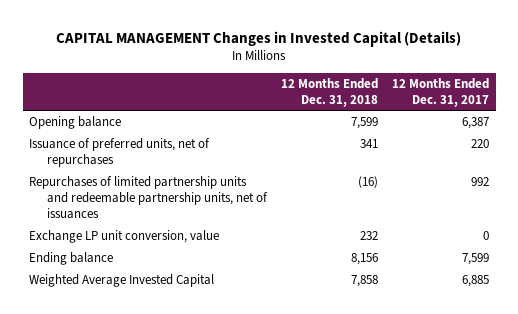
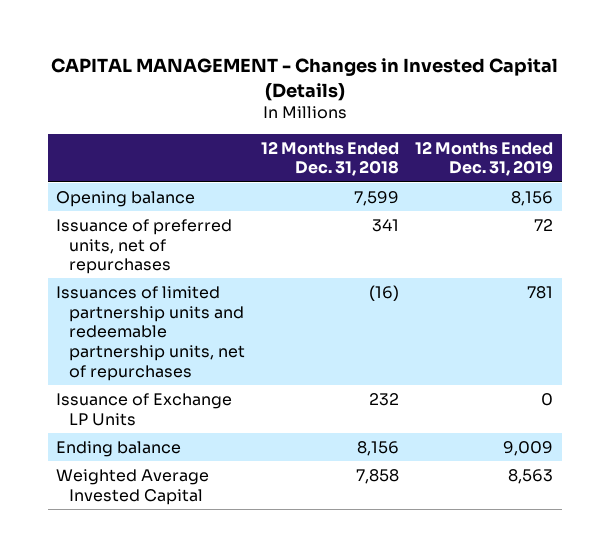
- CAPITAL MANAGEMENT Changes in Invested Capital (Details)
+ CAPITAL MANAGEMENT - Changes in Invested Capital (Details)
- | 12 Months Ended Dec. 31, 2018 | 12 Months Ended Dec. 31, 2017
+ | 12 Months Ended Dec. 31, 2018 | 12 Months Ended Dec. 31, 2019
- Repurchases of limited partnership units and redeemable partnership units, net of issuances | (16) | 992
- Exchange LP unit conversion, value | 232 | 0
+ Issuances of limited partnership units and redeemable partnership units, net of repurchases | (16) | 781
+ Issuance of Exchange LP Units | 232 | 0

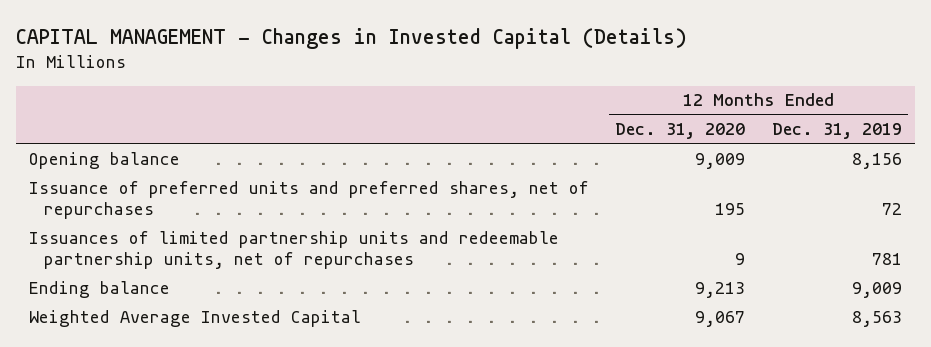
- | 12 Months Ended Dec. 31, 2018 | 12 Months Ended Dec. 31, 2019
+ | 12 Months Ended Dec. 31, 2020 | 12 Months Ended Dec. 31, 2019
- Issuance of preferred units, net of repurchases | 341 | 72
+ Issuance of preferred units and preferred shares, net of repurchases | 195 | 72
- Issuance of Exchange LP Units | 232 | 0

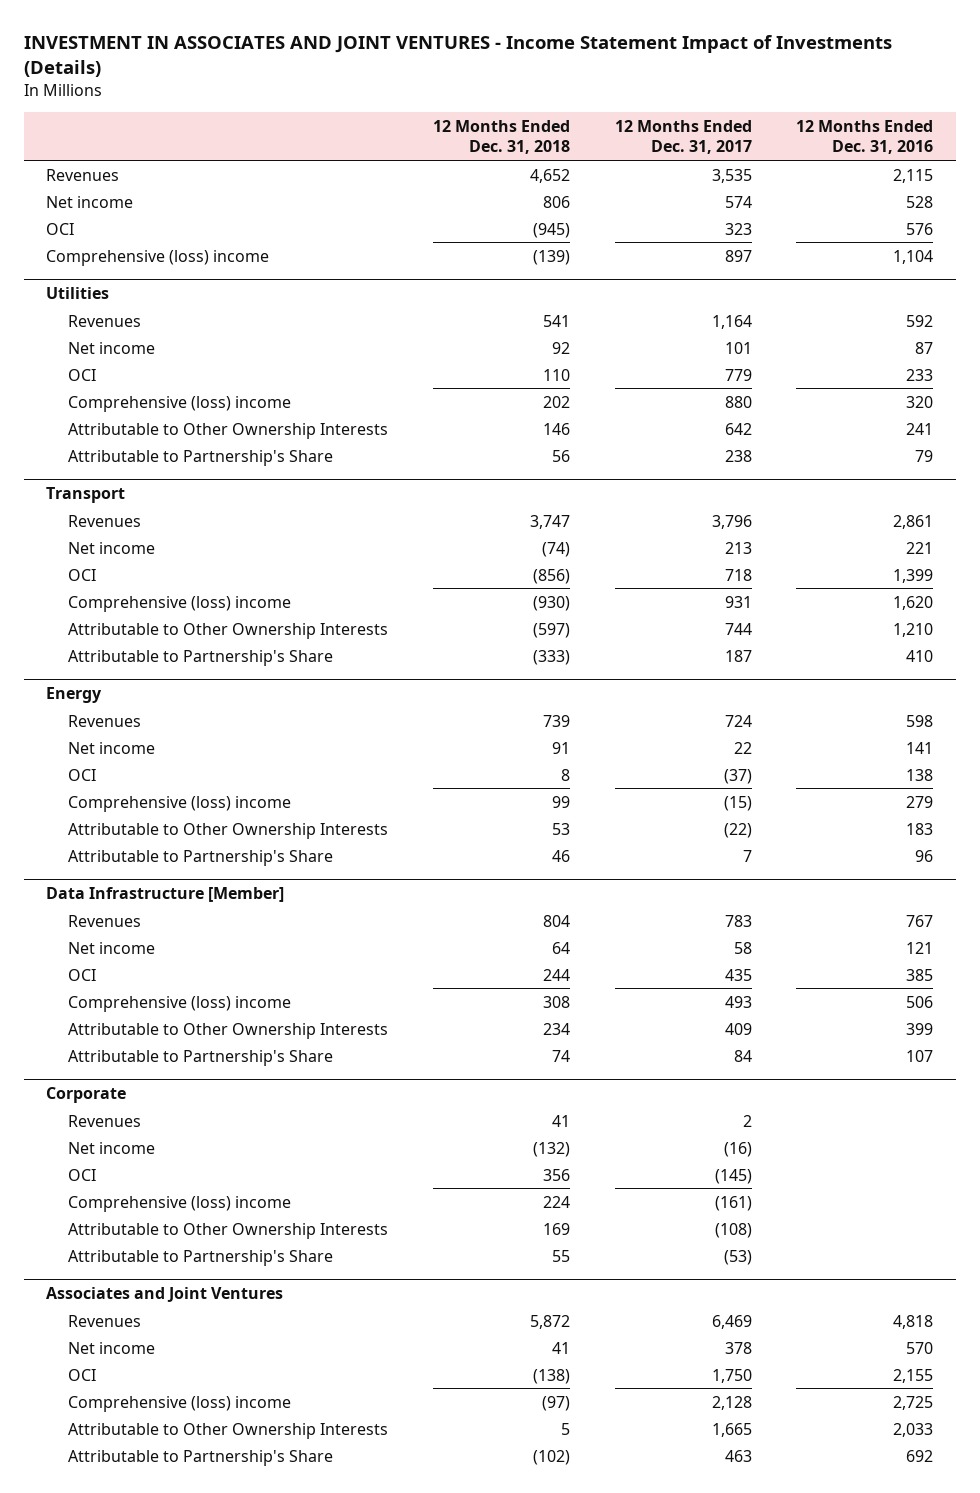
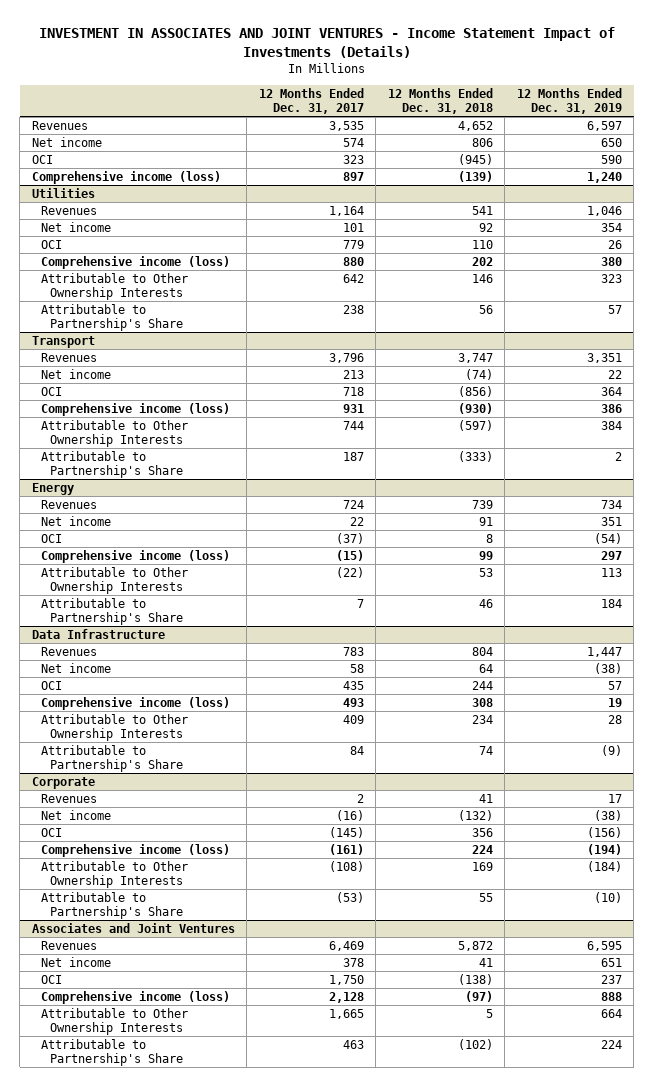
- | 12 Months Ended Dec. 31, 2018 | 12 Months Ended Dec. 31, 2017 | 12 Months Ended Dec. 31, 2016
+ | 12 Months Ended Dec. 31, 2017 | 12 Months Ended Dec. 31, 2018 | 12 Months Ended Dec. 31, 2019
- Comprehensive (loss) income | (139) | 897 | 1,104
+ Comprehensive income (loss) | 897 | (139) | 1,240
@ Utilities
- Comprehensive (loss) income | 202 | 880 | 320
+ Comprehensive income (loss) | 880 | 202 | 380
@ Transport
- Comprehensive (loss) income | (930) | 931 | 1,620
+ Comprehensive income (loss) | 931 | (930) | 386
@ Energy
- Comprehensive (loss) income | 99 | (15) | 279
+ Comprehensive income (loss) | (15) | 99 | 297
- Data Infrastructure [Member]
+ Data Infrastructure
- Comprehensive (loss) income | 308 | 493 | 506
+ Comprehensive income (loss) | 493 | 308 | 19
@ Corporate
- Comprehensive (loss) income | 224 | (161) |
+ Comprehensive income (loss) | (161) | 224 | (194)
@ Associates and Joint Ventures
- Comprehensive (loss) income | (97) | 2,128 | 2,725
+ Comprehensive income (loss) | 2,128 | (97) | 888

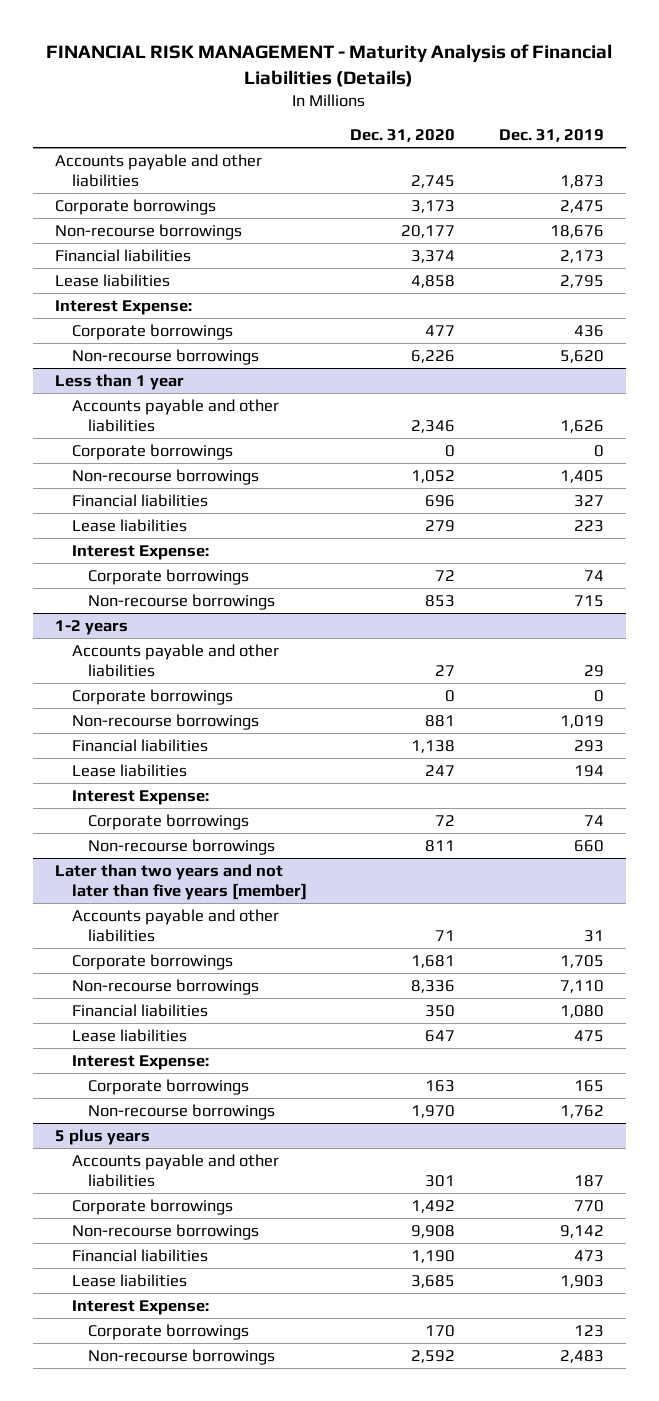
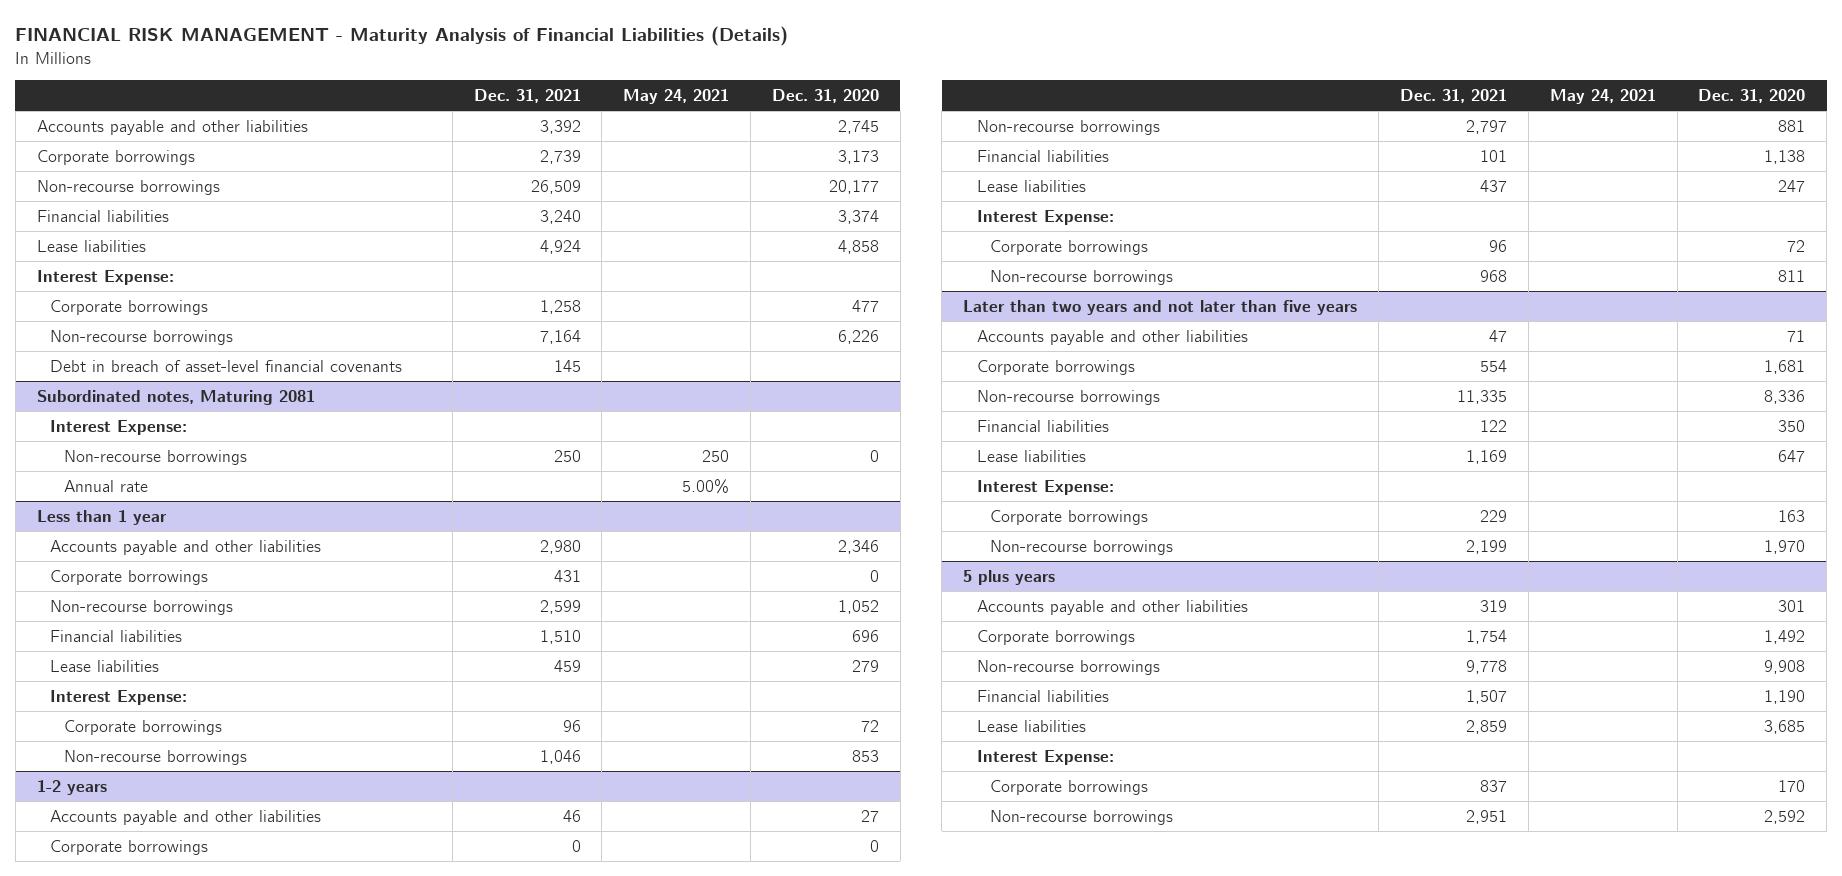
- | Dec. 31, 2020 | Dec. 31, 2019
+ | Dec. 31, 2021 | May 24, 2021 | Dec. 31, 2020
+ Debt in breach of asset-level financial covenants | 145 | |
+ Subordinated notes, Maturing 2081
+ Interest Expense:
+ Non-recourse borrowings | 250 | 250 | 0
+ Annual rate | | 5.00% |
- Later than two years and not later than five years [member]
+ Later than two years and not later than five years

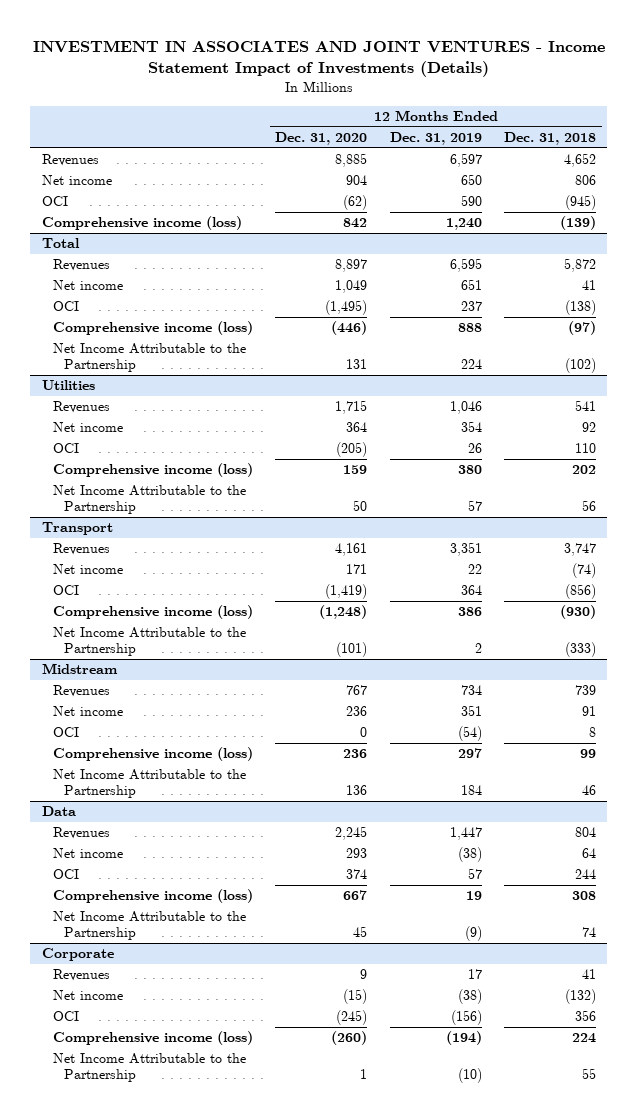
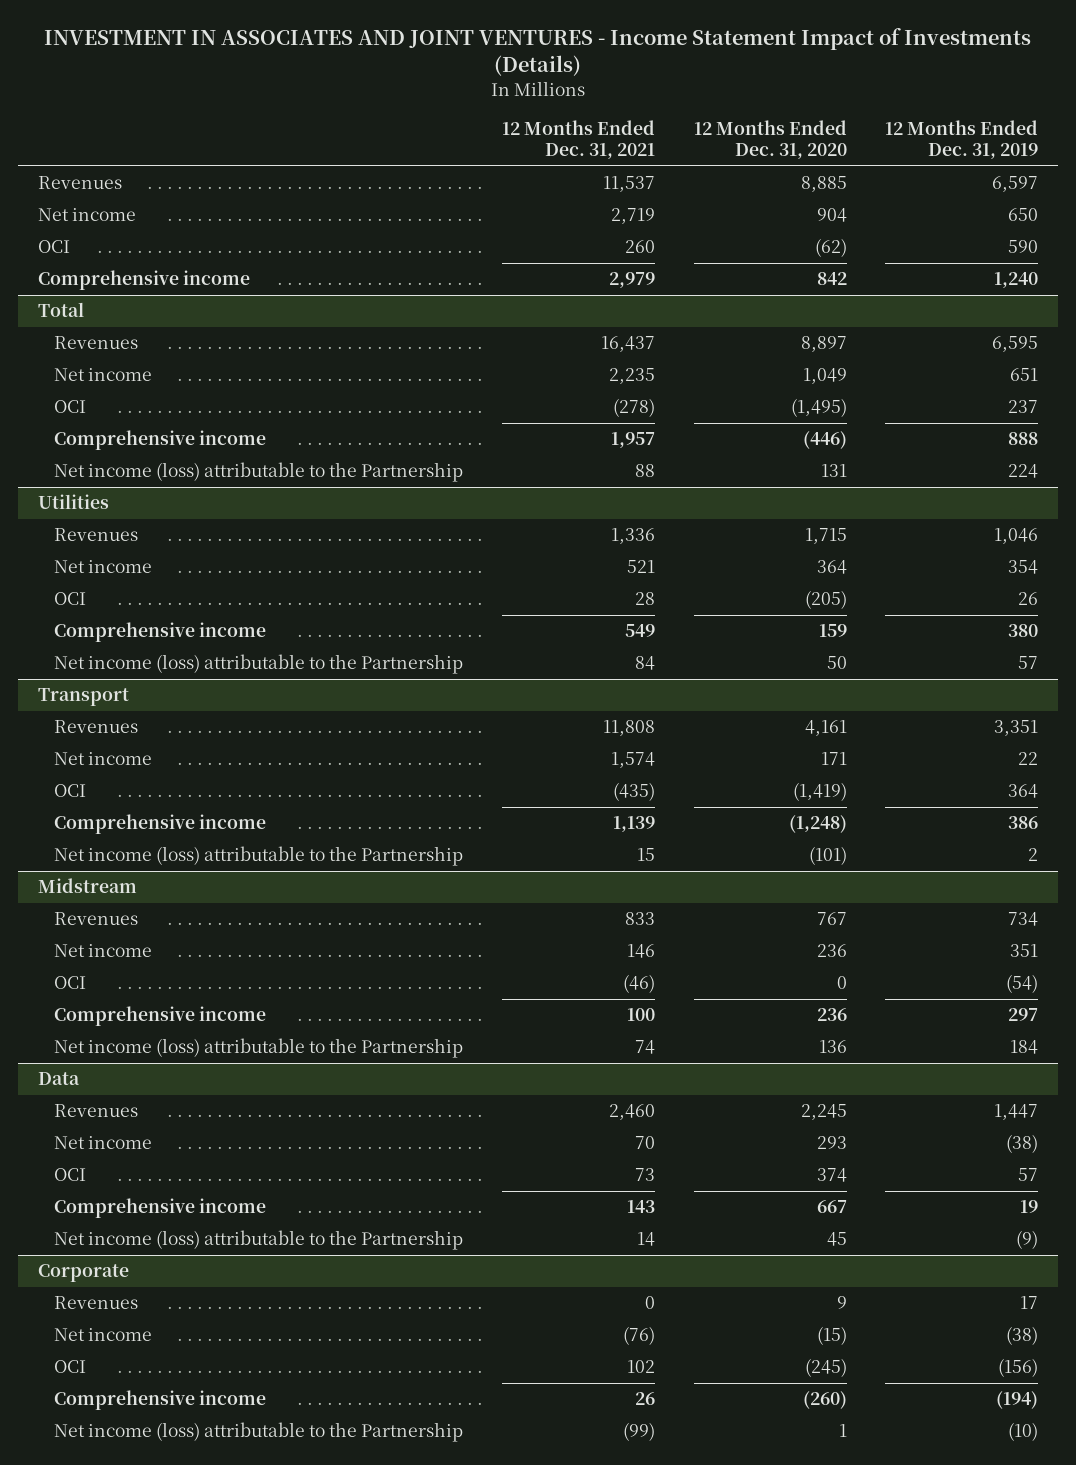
- | 12 Months Ended Dec. 31, 2020 | 12 Months Ended Dec. 31, 2019 | 12 Months Ended Dec. 31, 2018
+ | 12 Months Ended Dec. 31, 2021 | 12 Months Ended Dec. 31, 2020 | 12 Months Ended Dec. 31, 2019
- Comprehensive income (loss) | 842 | 1,240 | (139)
+ Comprehensive income | 2,979 | 842 | 1,240
@ Total
- Comprehensive income (loss) | (446) | 888 | (97)
- Net Income Attributable to the Partnership | 131 | 224 | (102)
+ Comprehensive income | 1,957 | (446) | 888
+ Net income (loss) attributable to the Partnership | 88 | 131 | 224
@ Utilities
- Comprehensive income (loss) | 159 | 380 | 202
- Net Income Attributable to the Partnership | 50 | 57 | 56
+ Comprehensive income | 549 | 159 | 380
+ Net income (loss) attributable to the Partnership | 84 | 50 | 57
@ Transport
- Comprehensive income (loss) | (1,248) | 386 | (930)
- Net Income Attributable to the Partnership | (101) | 2 | (333)
+ Comprehensive income | 1,139 | (1,248) | 386
+ Net income (loss) attributable to the Partnership | 15 | (101) | 2
@ Midstream
- Comprehensive income (loss) | 236 | 297 | 99
- Net Income Attributable to the Partnership | 136 | 184 | 46
+ Comprehensive income | 100 | 236 | 297
+ Net income (loss) attributable to the Partnership | 74 | 136 | 184
@ Data
- Comprehensive income (loss) | 667 | 19 | 308
- Net Income Attributable to the Partnership | 45 | (9) | 74
+ Comprehensive income | 143 | 667 | 19
+ Net income (loss) attributable to the Partnership | 14 | 45 | (9)
@ Corporate
- Comprehensive income (loss) | (260) | (194) | 224
- Net Income Attributable to the Partnership | 1 | (10) | 55
+ Comprehensive income | 26 | (260) | (194)
+ Net income (loss) attributable to the Partnership | (99) | 1 | (10)

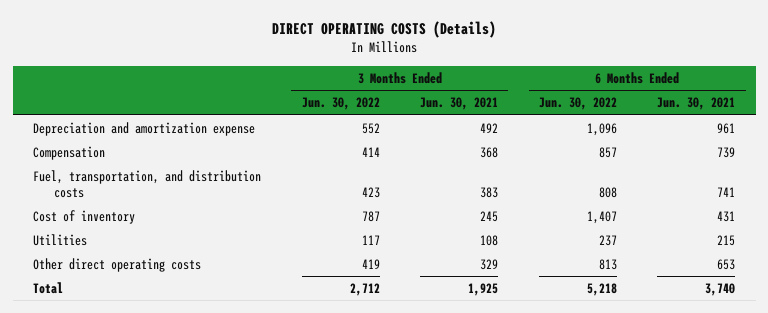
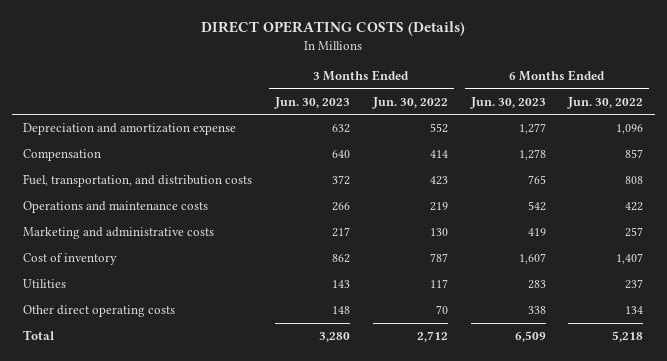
- | 3 Months Ended Jun. 30, 2022 | 3 Months Ended Jun. 30, 2021 | 6 Months Ended Jun. 30, 2022 | 6 Months Ended Jun. 30, 2021
+ | 3 Months Ended Jun. 30, 2023 | 3 Months Ended Jun. 30, 2022 | 6 Months Ended Jun. 30, 2023 | 6 Months Ended Jun. 30, 2022
+ Operations and maintenance costs | 266 | 219 | 542 | 422
+ Marketing and administrative costs | 217 | 130 | 419 | 257
- Other direct operating costs | 419 | 329 | 813 | 653
+ Other direct operating costs | 148 | 70 | 338 | 134

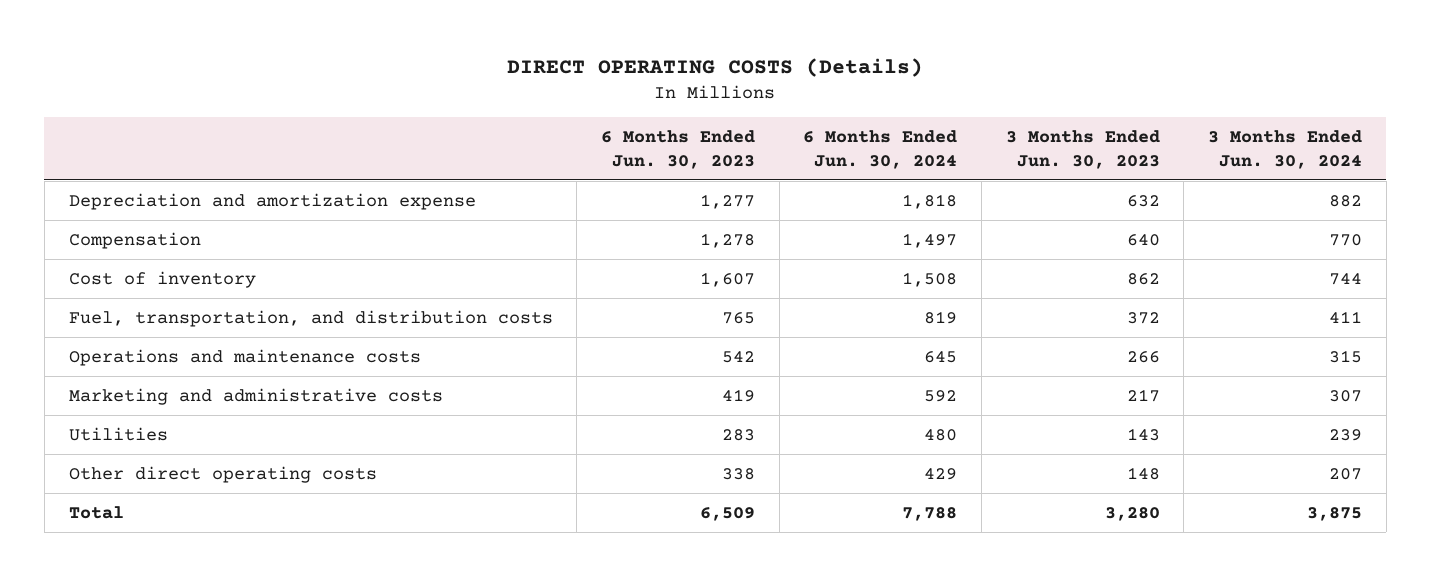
- | 3 Months Ended Jun. 30, 2023 | 3 Months Ended Jun. 30, 2022 | 6 Months Ended Jun. 30, 2023 | 6 Months Ended Jun. 30, 2022
+ | 6 Months Ended Jun. 30, 2023 | 6 Months Ended Jun. 30, 2024 | 3 Months Ended Jun. 30, 2023 | 3 Months Ended Jun. 30, 2024
moved up: Cost of inventory | 1,607 | 1,508 | 862 | 744

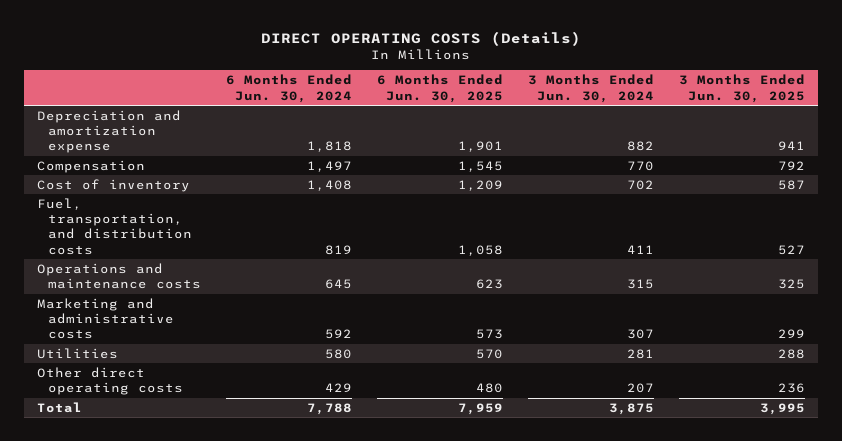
- | 6 Months Ended Jun. 30, 2023 | 6 Months Ended Jun. 30, 2024 | 3 Months Ended Jun. 30, 2023 | 3 Months Ended Jun. 30, 2024
+ | 6 Months Ended Jun. 30, 2024 | 6 Months Ended Jun. 30, 2025 | 3 Months Ended Jun. 30, 2024 | 3 Months Ended Jun. 30, 2025
- Cost of inventory | 1,607 | 1,508 | 862 | 744
+ Cost of inventory | 1,408 | 1,209 | 702 | 587
- Utilities | 283 | 480 | 143 | 239
+ Utilities | 580 | 570 | 281 | 288

